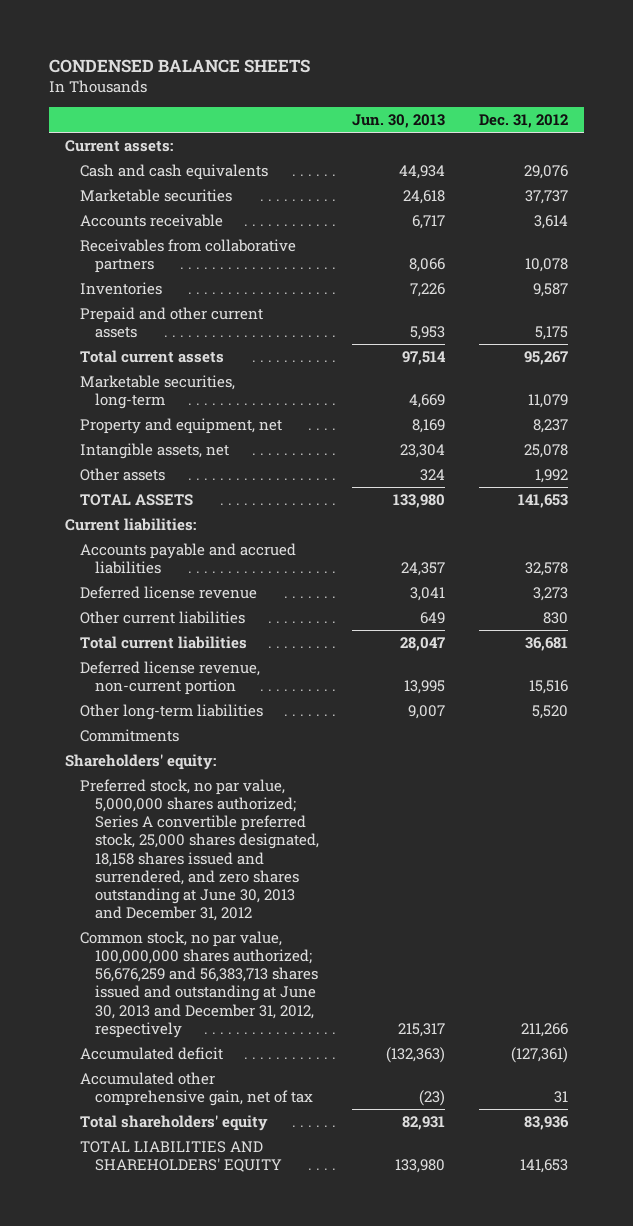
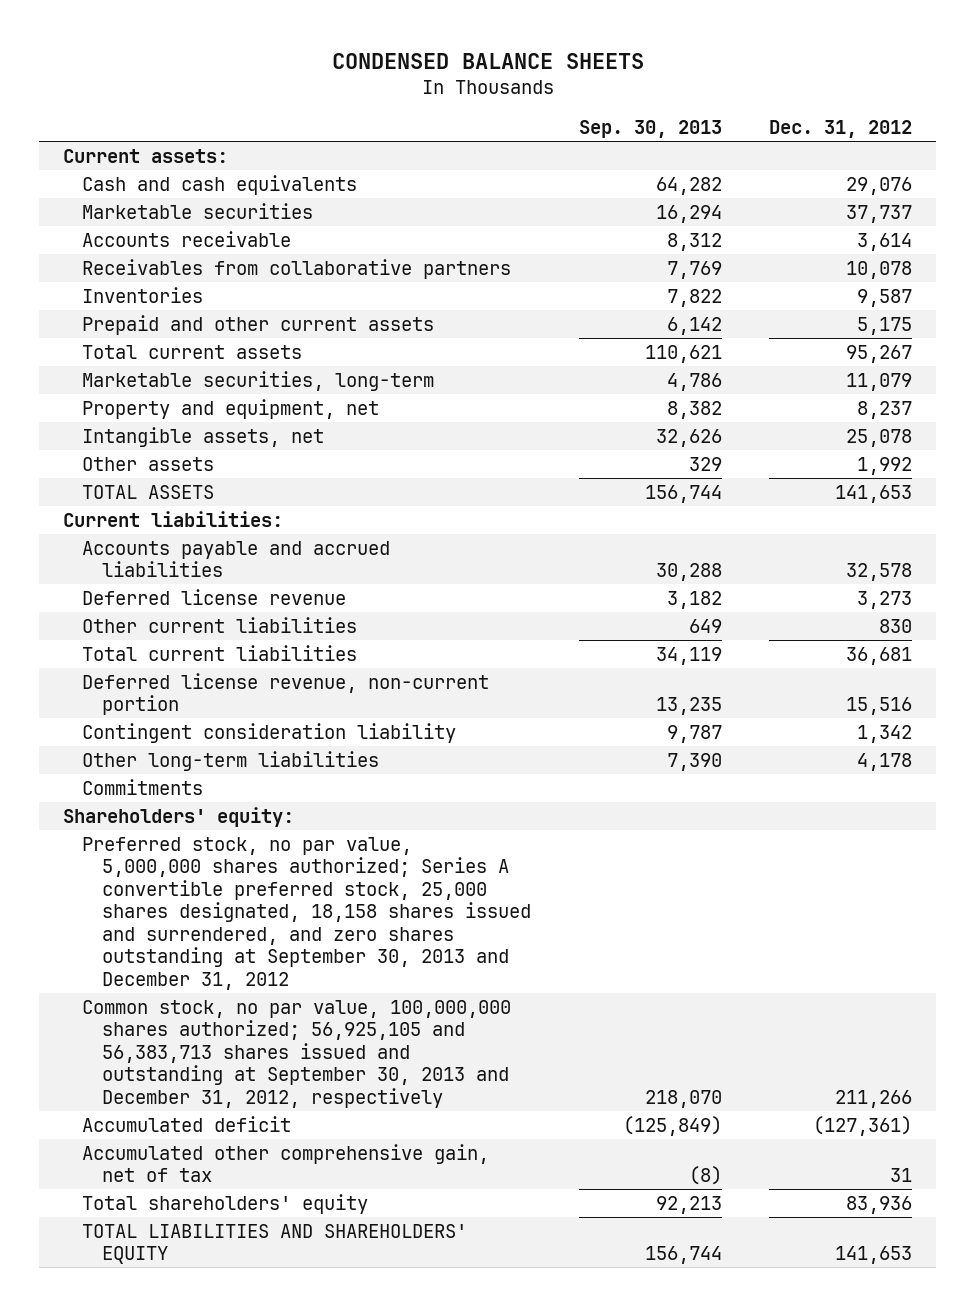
- | Jun. 30, 2013 | Dec. 31, 2012
+ | Sep. 30, 2013 | Dec. 31, 2012
- Other long-term liabilities | 9,007 | 5,520
+ Contingent consideration liability | 9,787 | 1,342
+ Other long-term liabilities | 7,390 | 4,178
- Preferred stock, no par value, 5,000,000 shares authorized; Series A convertible preferred stock, 25,000 shares designated, 18,158 shares issued and surrendered, and zero shares outstanding at June 30, 2013 and December 31, 2012
- Common stock, no par value, 100,000,000 shares authorized; 56,676,259 and 56,383,713 shares issued and outstanding at June 30, 2013 and December 31, 2012, respectively | 215,317 | 211,266
+ Preferred stock, no par value, 5,000,000 shares authorized; Series A convertible preferred stock, 25,000 shares designated, 18,158 shares issued and surrendered, and zero shares outstanding at September 30, 2013 and December 31, 2012
+ Common stock, no par value, 100,000,000 shares authorized; 56,925,105 and 56,383,713 shares issued and outstanding at September 30, 2013 and December 31, 2012, respectively | 218,070 | 211,266

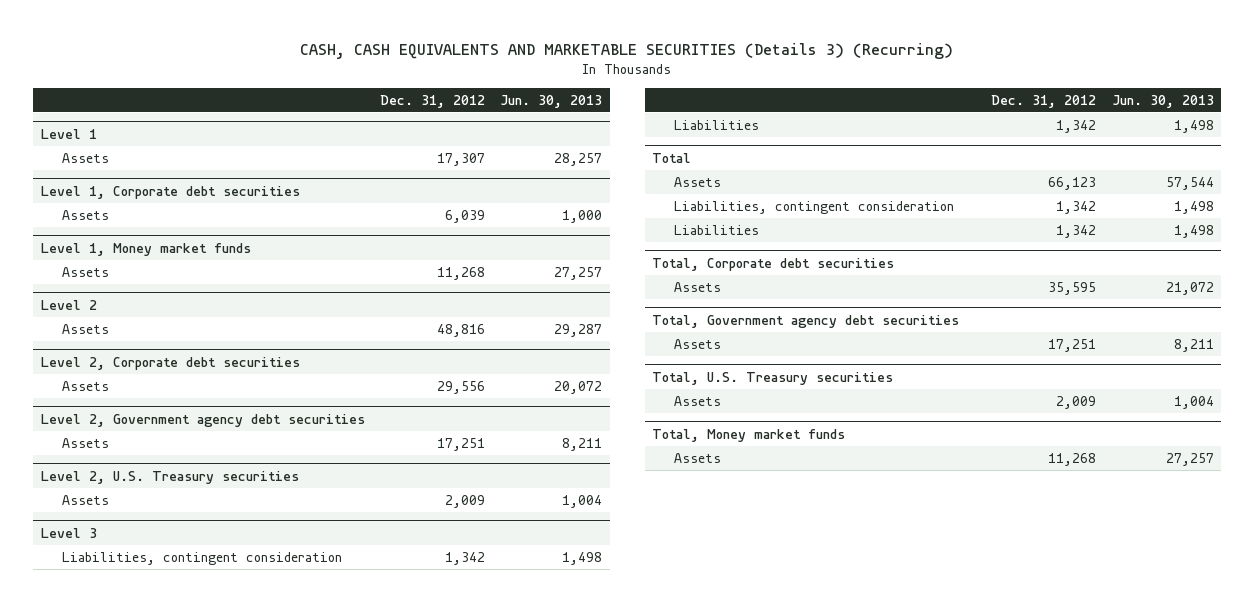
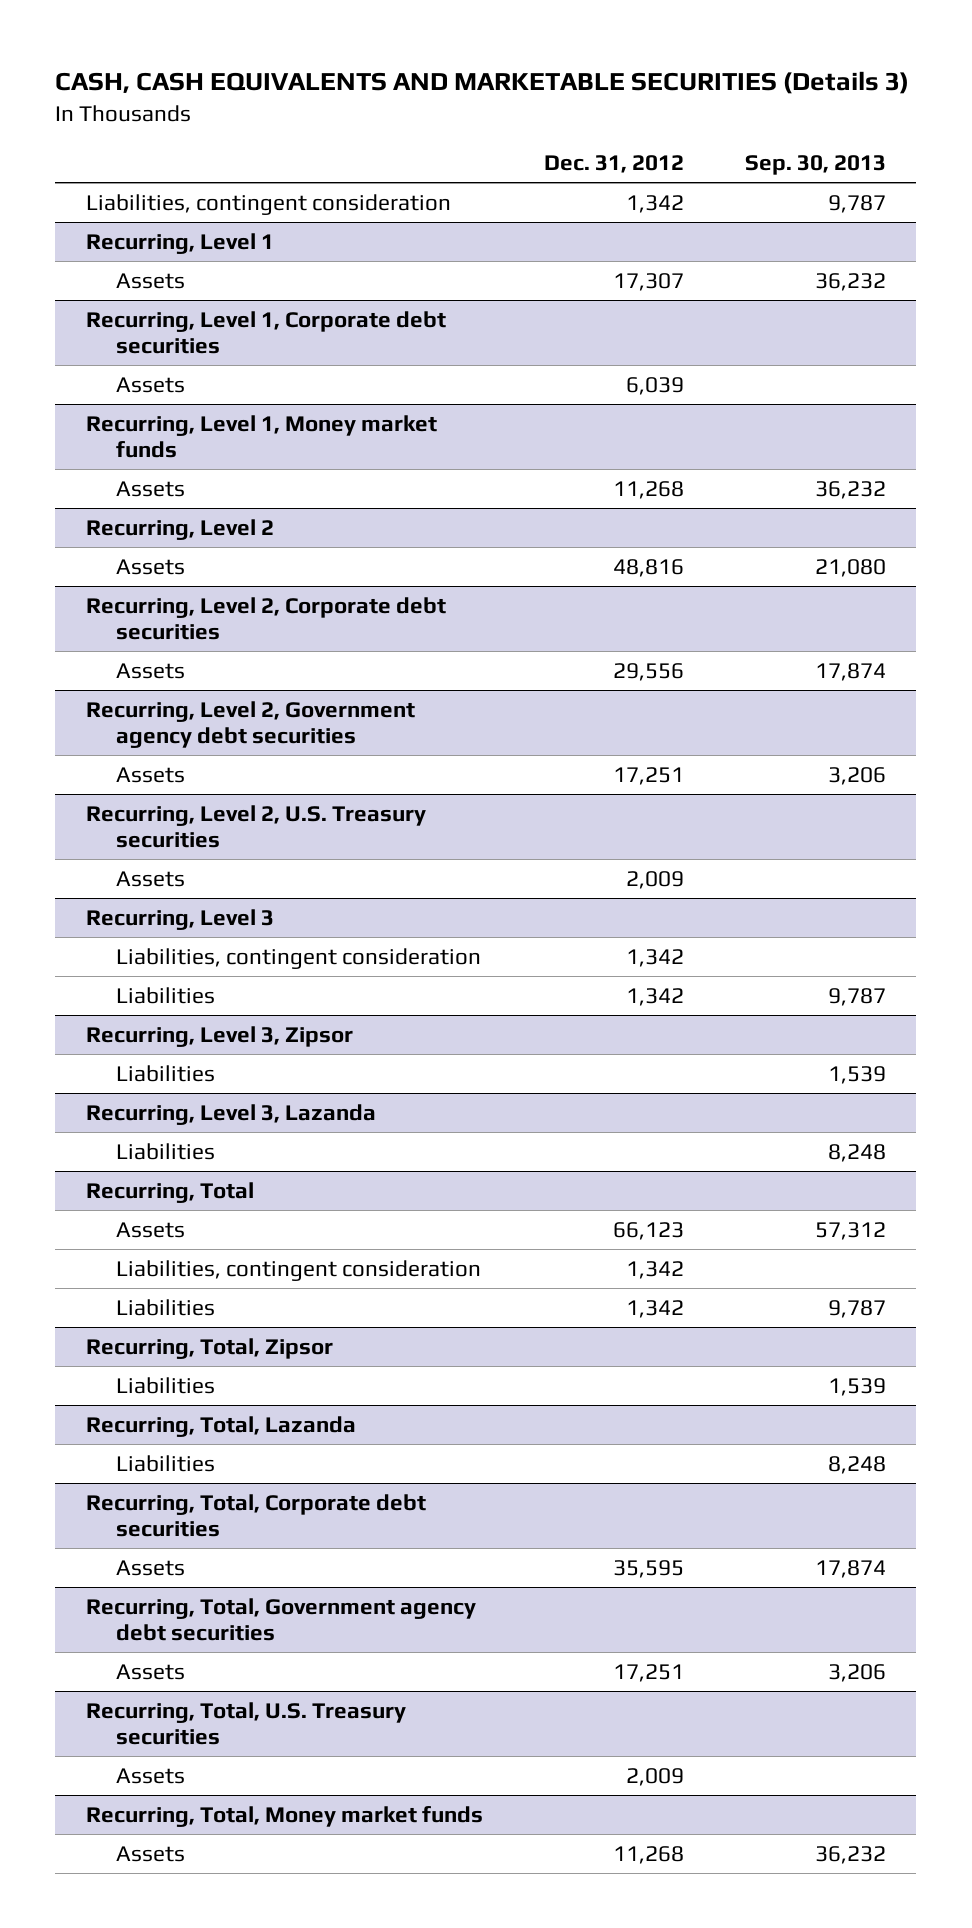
- CASH, CASH EQUIVALENTS AND MARKETABLE SECURITIES (Details 3) (Recurring)
+ CASH, CASH EQUIVALENTS AND MARKETABLE SECURITIES (Details 3)
- | Dec. 31, 2012 | Jun. 30, 2013
+ | Dec. 31, 2012 | Sep. 30, 2013
- Level 1
+ Liabilities, contingent consideration | 1,342 | 9,787
+ Recurring, Level 1
- Level 1, Corporate debt securities
+ Recurring, Level 1, Corporate debt securities
- Level 1, Money market funds
+ Recurring, Level 1, Money market funds
- Level 2
+ Recurring, Level 2
- Level 2, Corporate debt securities
+ Recurring, Level 2, Corporate debt securities
- Level 2, Government agency debt securities
+ Recurring, Level 2, Government agency debt securities
- Level 2, U.S. Treasury securities
+ Recurring, Level 2, U.S. Treasury securities
- Level 3
+ Recurring, Level 3
- Total
+ Recurring, Level 3, Zipsor
+ Liabilities | | 1,539
+ Recurring, Level 3, Lazanda
+ Liabilities | | 8,248
+ Recurring, Total
- Total, Corporate debt securities
+ Recurring, Total, Zipsor
+ Liabilities | | 1,539
+ Recurring, Total, Lazanda
+ Liabilities | | 8,248
+ Recurring, Total, Corporate debt securities
- Total, Government agency debt securities
+ Recurring, Total, Government agency debt securities
- Total, U.S. Treasury securities
+ Recurring, Total, U.S. Treasury securities
- Total, Money market funds
+ Recurring, Total, Money market funds

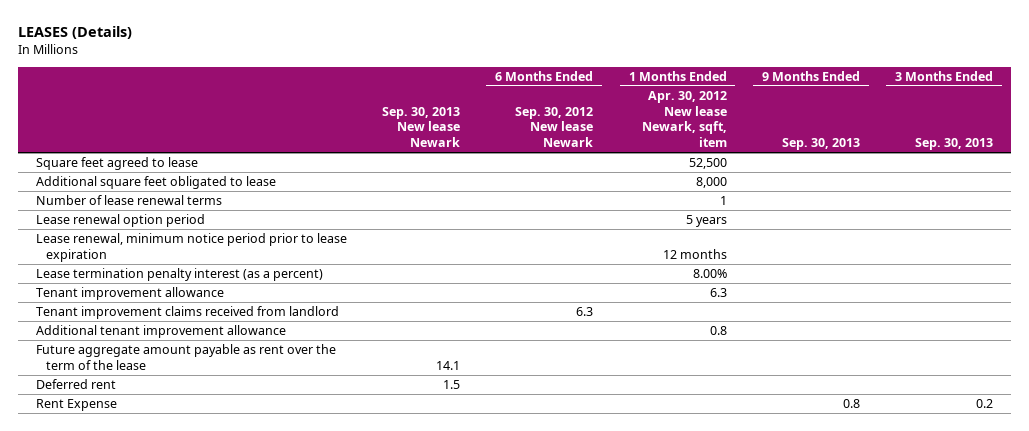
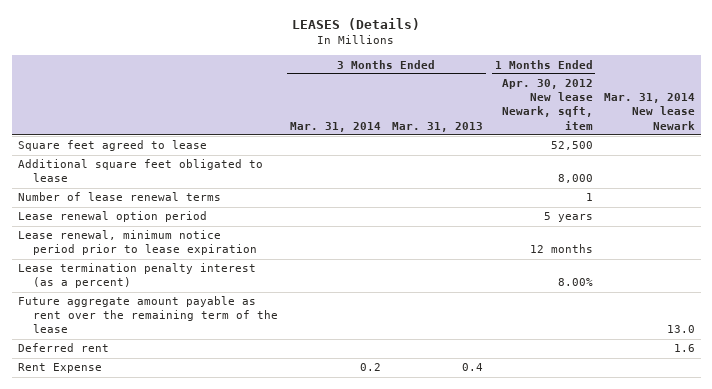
- | Sep. 30, 2013 New lease Newark | 6 Months Ended Sep. 30, 2012 New lease Newark | 1 Months Ended Apr. 30, 2012 New lease Newark, sqft, item | 9 Months Ended Sep. 30, 2013 | 3 Months Ended Sep. 30, 2013
+ | 3 Months Ended Mar. 31, 2014 | 3 Months Ended Mar. 31, 2013 | 1 Months Ended Apr. 30, 2012 New lease Newark, sqft, item | Mar. 31, 2014 New lease Newark
- Tenant improvement allowance | | | 6.3 | |
- Tenant improvement claims received from landlord | | 6.3 | | |
- Additional tenant improvement allowance | | | 0.8 | |
- Future aggregate amount payable as rent over the term of the lease | 14.1 | | | |
+ Future aggregate amount payable as rent over the remaining term of the lease | | | | 13.0

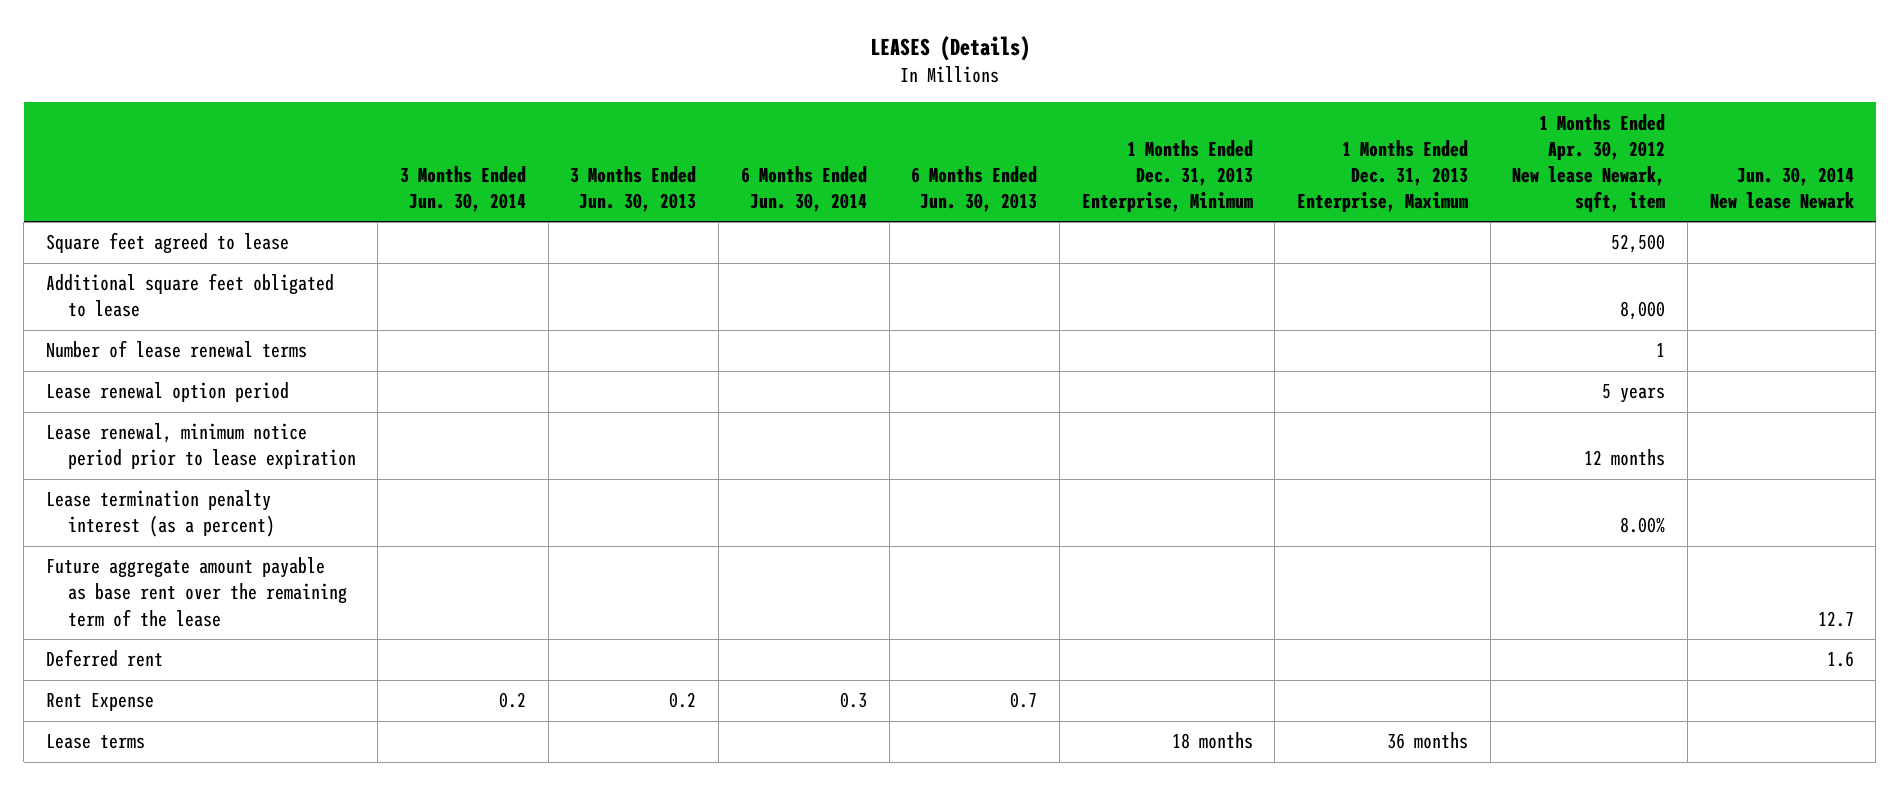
- | 3 Months Ended Mar. 31, 2014 | 3 Months Ended Mar. 31, 2013 | 1 Months Ended Apr. 30, 2012 New lease Newark, sqft, item | Mar. 31, 2014 New lease Newark
+ | 3 Months Ended Jun. 30, 2014 | 3 Months Ended Jun. 30, 2013 | 6 Months Ended Jun. 30, 2014 | 6 Months Ended Jun. 30, 2013 | 1 Months Ended Dec. 31, 2013 Enterprise, Minimum | 1 Months Ended Dec. 31, 2013 Enterprise, Maximum | 1 Months Ended Apr. 30, 2012 New lease Newark, sqft, item | Jun. 30, 2014 New lease Newark
- Future aggregate amount payable as rent over the remaining term of the lease | | | | 13.0
+ Future aggregate amount payable as base rent over the remaining term of the lease | | | | | | | | 12.7
+ Lease terms | | | | | 18 months | 36 months | |

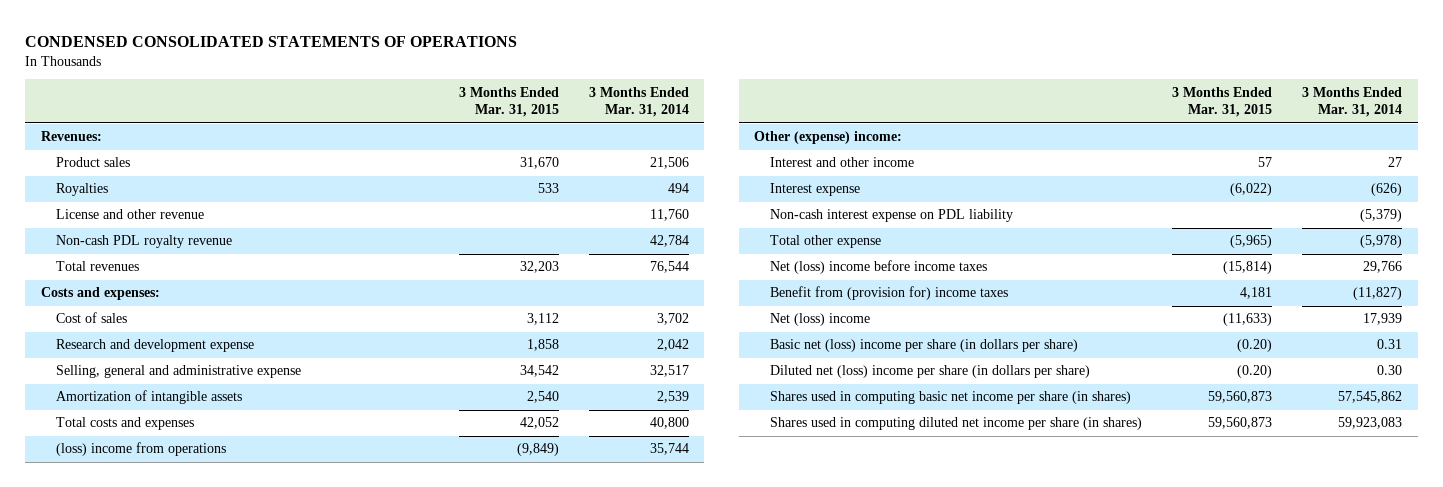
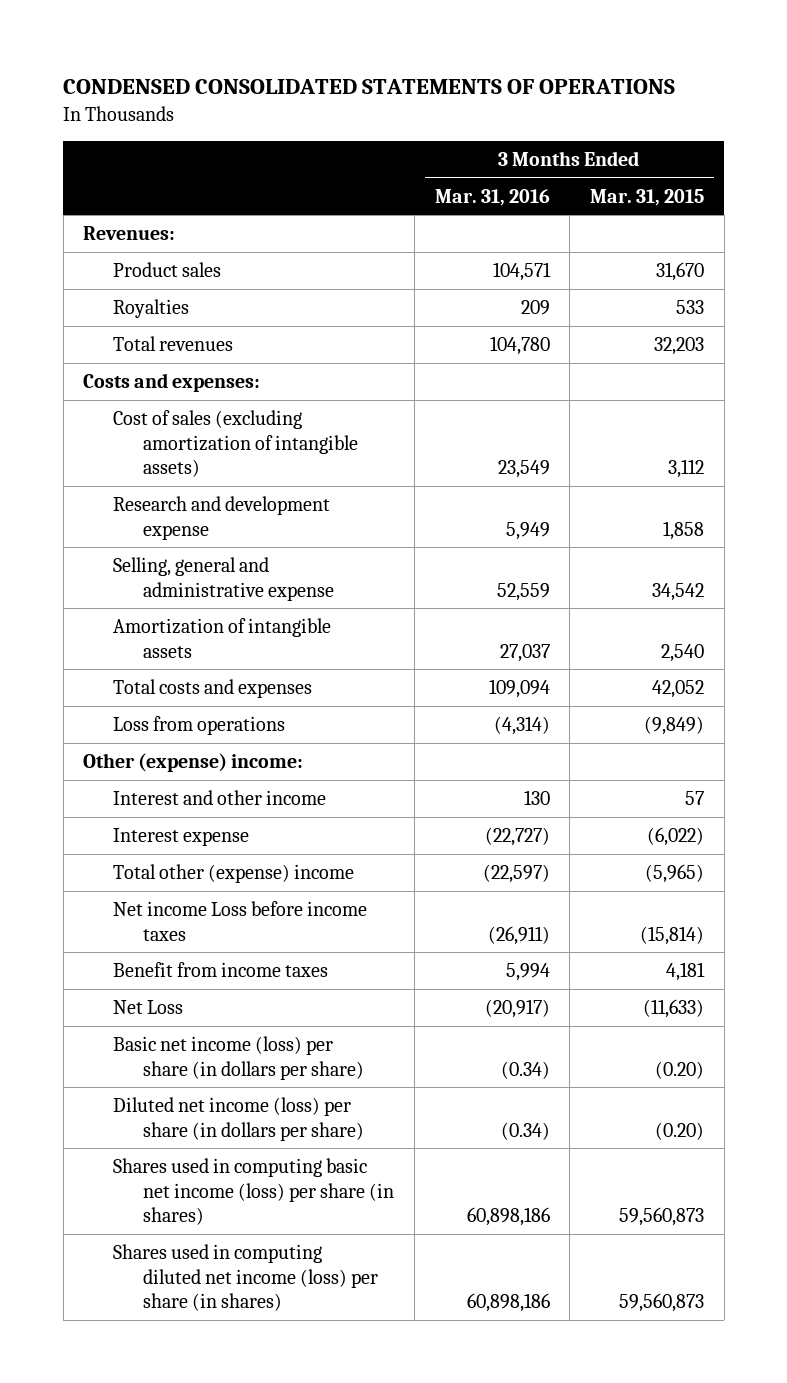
- | 3 Months Ended Mar. 31, 2015 | 3 Months Ended Mar. 31, 2014
+ | 3 Months Ended Mar. 31, 2016 | 3 Months Ended Mar. 31, 2015
- License and other revenue | | 11,760
- Non-cash PDL royalty revenue | | 42,784
- Cost of sales | 3,112 | 3,702
+ Cost of sales (excluding amortization of intangible assets) | 23,549 | 3,112
- (loss) income from operations | (9,849) | 35,744
+ Loss from operations | (4,314) | (9,849)
- Non-cash interest expense on PDL liability | | (5,379)
- Total other expense | (5,965) | (5,978)
- Net (loss) income before income taxes | (15,814) | 29,766
- Benefit from (provision for) income taxes | 4,181 | (11,827)
- Net (loss) income | (11,633) | 17,939
- Basic net (loss) income per share (in dollars per share) | (0.20) | 0.31
- Diluted net (loss) income per share (in dollars per share) | (0.20) | 0.30
- Shares used in computing basic net income per share (in shares) | 59,560,873 | 57,545,862
- Shares used in computing diluted net income per share (in shares) | 59,560,873 | 59,923,083
+ Total other (expense) income | (22,597) | (5,965)
+ Net income Loss before income taxes | (26,911) | (15,814)
+ Benefit from income taxes | 5,994 | 4,181
+ Net Loss | (20,917) | (11,633)
+ Basic net income (loss) per share (in dollars per share) | (0.34) | (0.20)
+ Diluted net income (loss) per share (in dollars per share) | (0.34) | (0.20)
+ Shares used in computing basic net income (loss) per share (in shares) | 60,898,186 | 59,560,873
+ Shares used in computing diluted net income (loss) per share (in shares) | 60,898,186 | 59,560,873

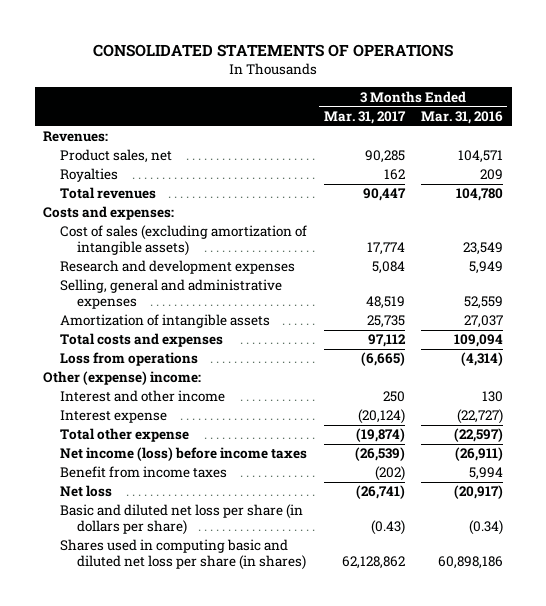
- CONDENSED CONSOLIDATED STATEMENTS OF OPERATIONS
+ CONSOLIDATED STATEMENTS OF OPERATIONS
- | 3 Months Ended Mar. 31, 2016 | 3 Months Ended Mar. 31, 2015
+ | 3 Months Ended Mar. 31, 2017 | 3 Months Ended Mar. 31, 2016
- Product sales | 104,571 | 31,670
+ Product sales, net | 90,285 | 104,571
- Research and development expense | 5,949 | 1,858
- Selling, general and administrative expense | 52,559 | 34,542
+ Research and development expenses | 5,084 | 5,949
+ Selling, general and administrative expenses | 48,519 | 52,559
- Total other (expense) income | (22,597) | (5,965)
- Net income Loss before income taxes | (26,911) | (15,814)
+ Total other expense | (19,874) | (22,597)
+ Net income (loss) before income taxes | (26,539) | (26,911)
- Net Loss | (20,917) | (11,633)
- Basic net income (loss) per share (in dollars per share) | (0.34) | (0.20)
- Diluted net income (loss) per share (in dollars per share) | (0.34) | (0.20)
- Shares used in computing basic net income (loss) per share (in shares) | 60,898,186 | 59,560,873
- Shares used in computing diluted net income (loss) per share (in shares) | 60,898,186 | 59,560,873
+ Net loss | (26,741) | (20,917)
+ Basic and diluted net loss per share (in dollars per share) | (0.43) | (0.34)
+ Shares used in computing basic and diluted net loss per share (in shares) | 62,128,862 | 60,898,186

